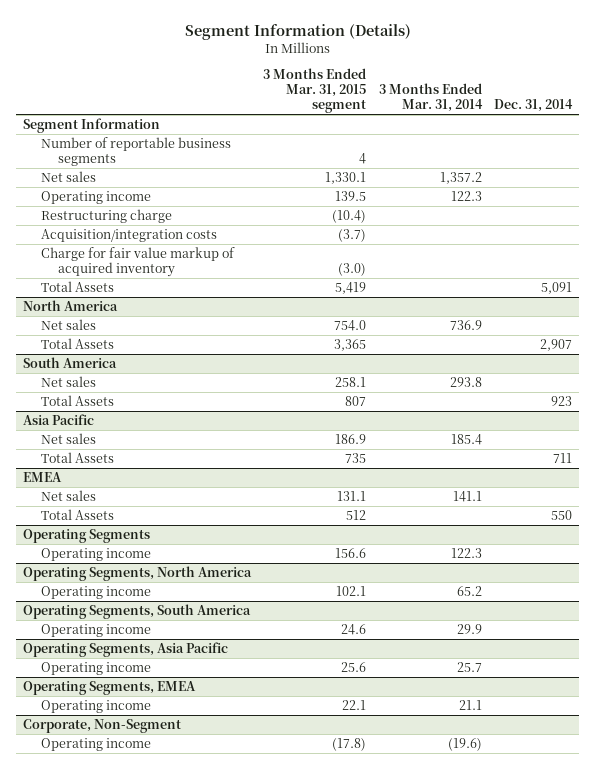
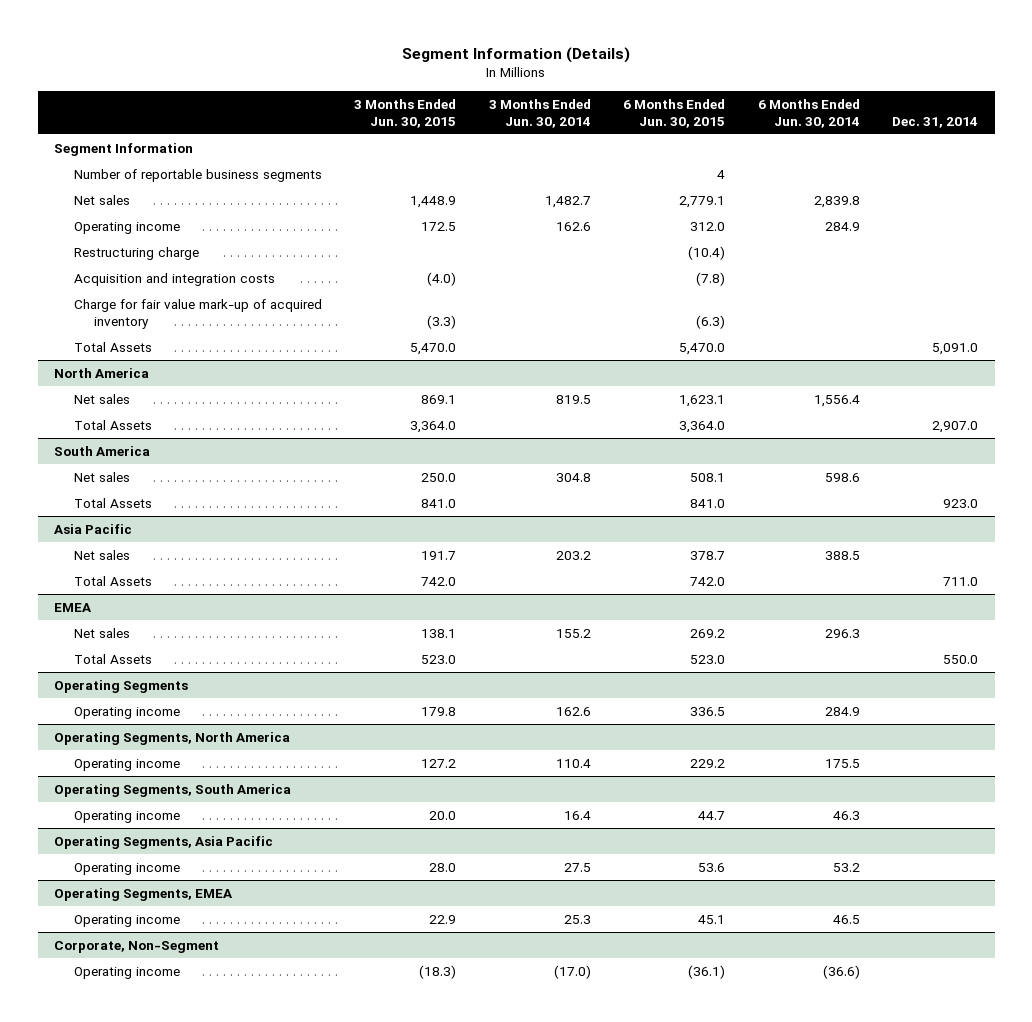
- | 3 Months Ended Mar. 31, 2015 segment | 3 Months Ended Mar. 31, 2014 | Dec. 31, 2014
+ | 3 Months Ended Jun. 30, 2015 | 3 Months Ended Jun. 30, 2014 | 6 Months Ended Jun. 30, 2015 | 6 Months Ended Jun. 30, 2014 | Dec. 31, 2014
- Acquisition/integration costs | (3.7) | |
- Charge for fair value markup of acquired inventory | (3.0) | |
- Total Assets | 5,419 | | 5,091
+ Acquisition and integration costs | (4.0) | | (7.8) | |
+ Charge for fair value mark-up of acquired inventory | (3.3) | | (6.3) | |
+ Total Assets | 5,470.0 | | 5,470.0 | | 5,091.0
@ North America
- Total Assets | 3,365 | | 2,907
+ Total Assets | 3,364.0 | | 3,364.0 | | 2,907.0
@ South America
- Total Assets | 807 | | 923
+ Total Assets | 841.0 | | 841.0 | | 923.0
@ Asia Pacific
- Total Assets | 735 | | 711
+ Total Assets | 742.0 | | 742.0 | | 711.0
@ EMEA
- Total Assets | 512 | | 550
+ Total Assets | 523.0 | | 523.0 | | 550.0

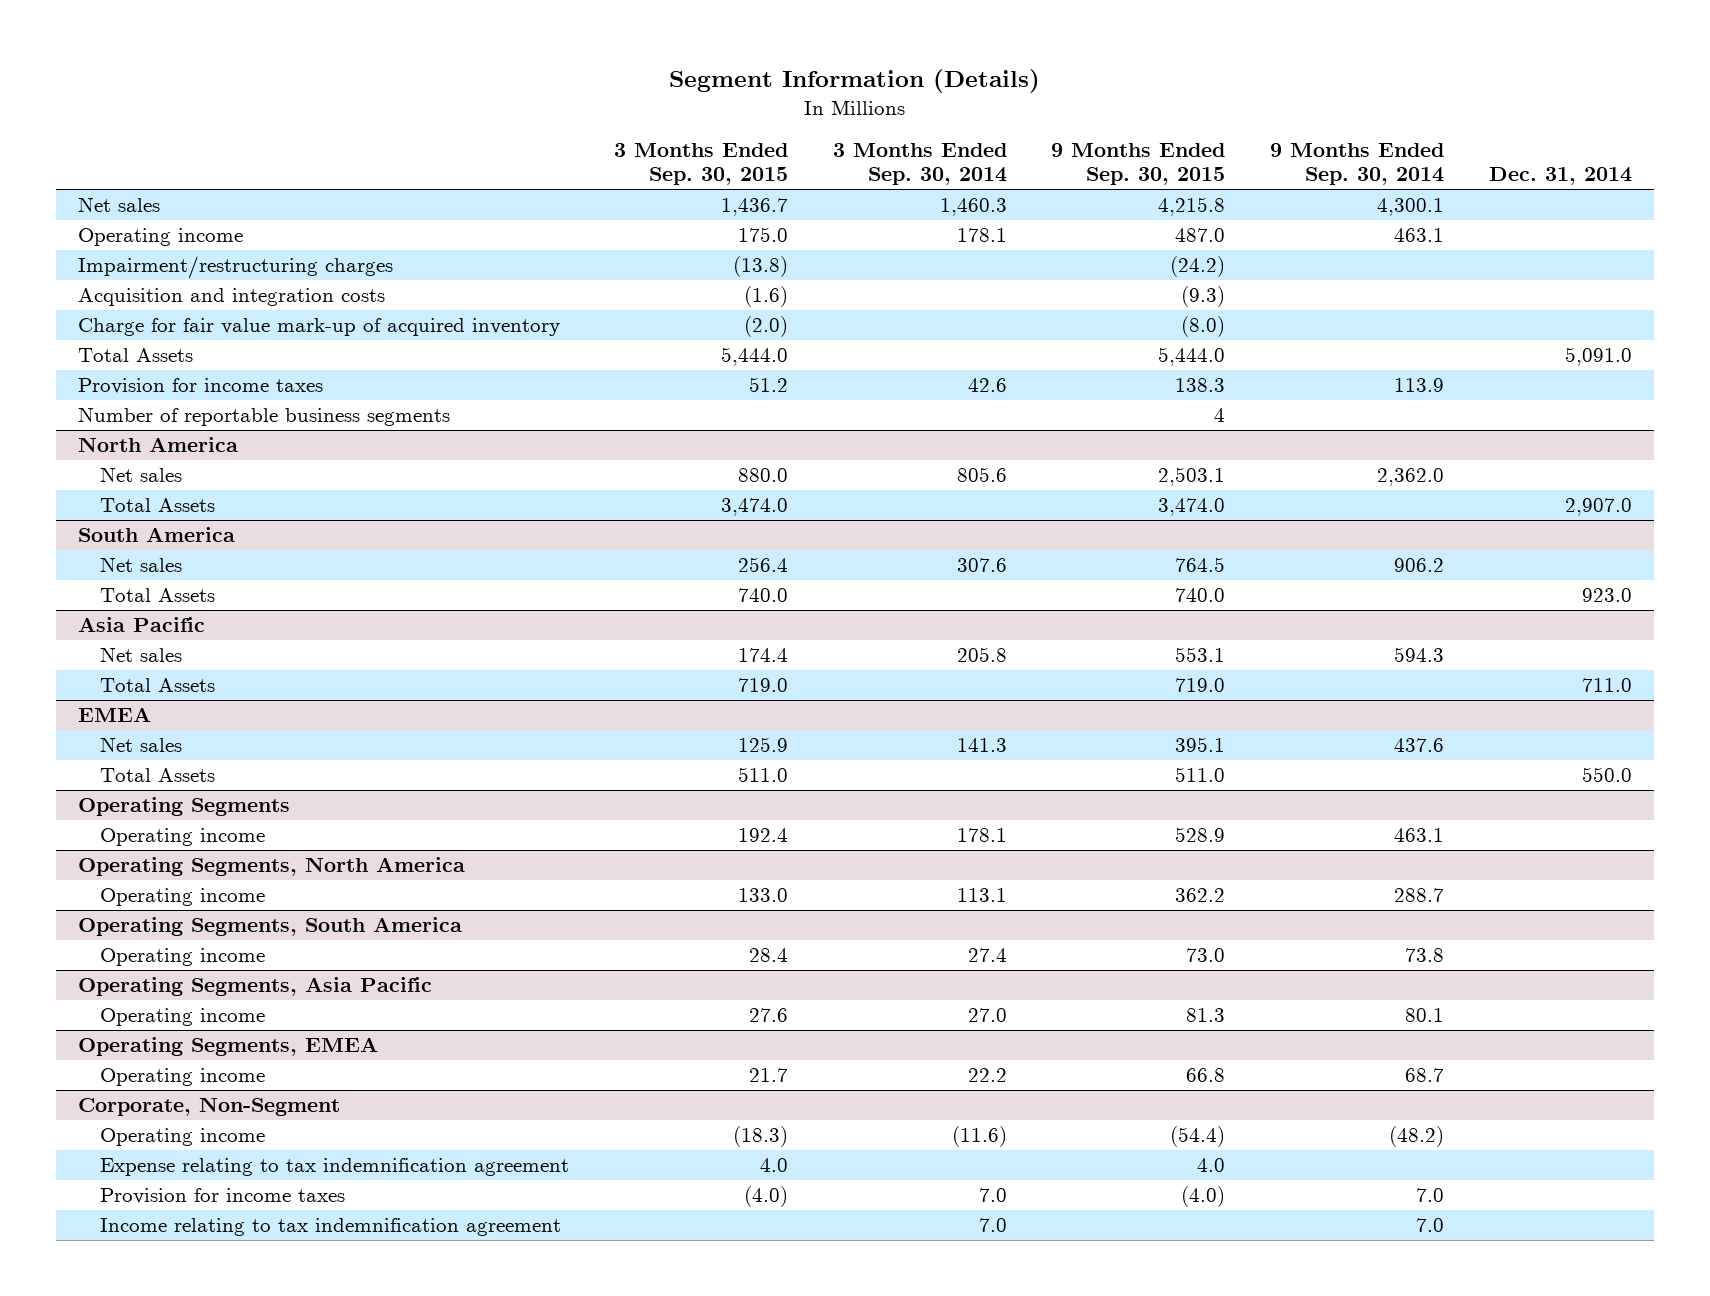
- | 3 Months Ended Jun. 30, 2015 | 3 Months Ended Jun. 30, 2014 | 6 Months Ended Jun. 30, 2015 | 6 Months Ended Jun. 30, 2014 | Dec. 31, 2014
+ | 3 Months Ended Sep. 30, 2015 | 3 Months Ended Sep. 30, 2014 | 9 Months Ended Sep. 30, 2015 | 9 Months Ended Sep. 30, 2014 | Dec. 31, 2014
- Segment Information
- Restructuring charge | | | (10.4) | |
+ Impairment/restructuring charges | (13.8) | | (24.2) | |
+ Provision for income taxes | 51.2 | 42.6 | 138.3 | 113.9 |
moved down: Number of reportable business segments | | | 4 | |
@ Corporate, Non-Segment
+ Expense relating to tax indemnification agreement | 4.0 | | 4.0 | |
+ Provision for income taxes | (4.0) | 7.0 | (4.0) | 7.0 |
+ Income relating to tax indemnification agreement | | 7.0 | | 7.0 |

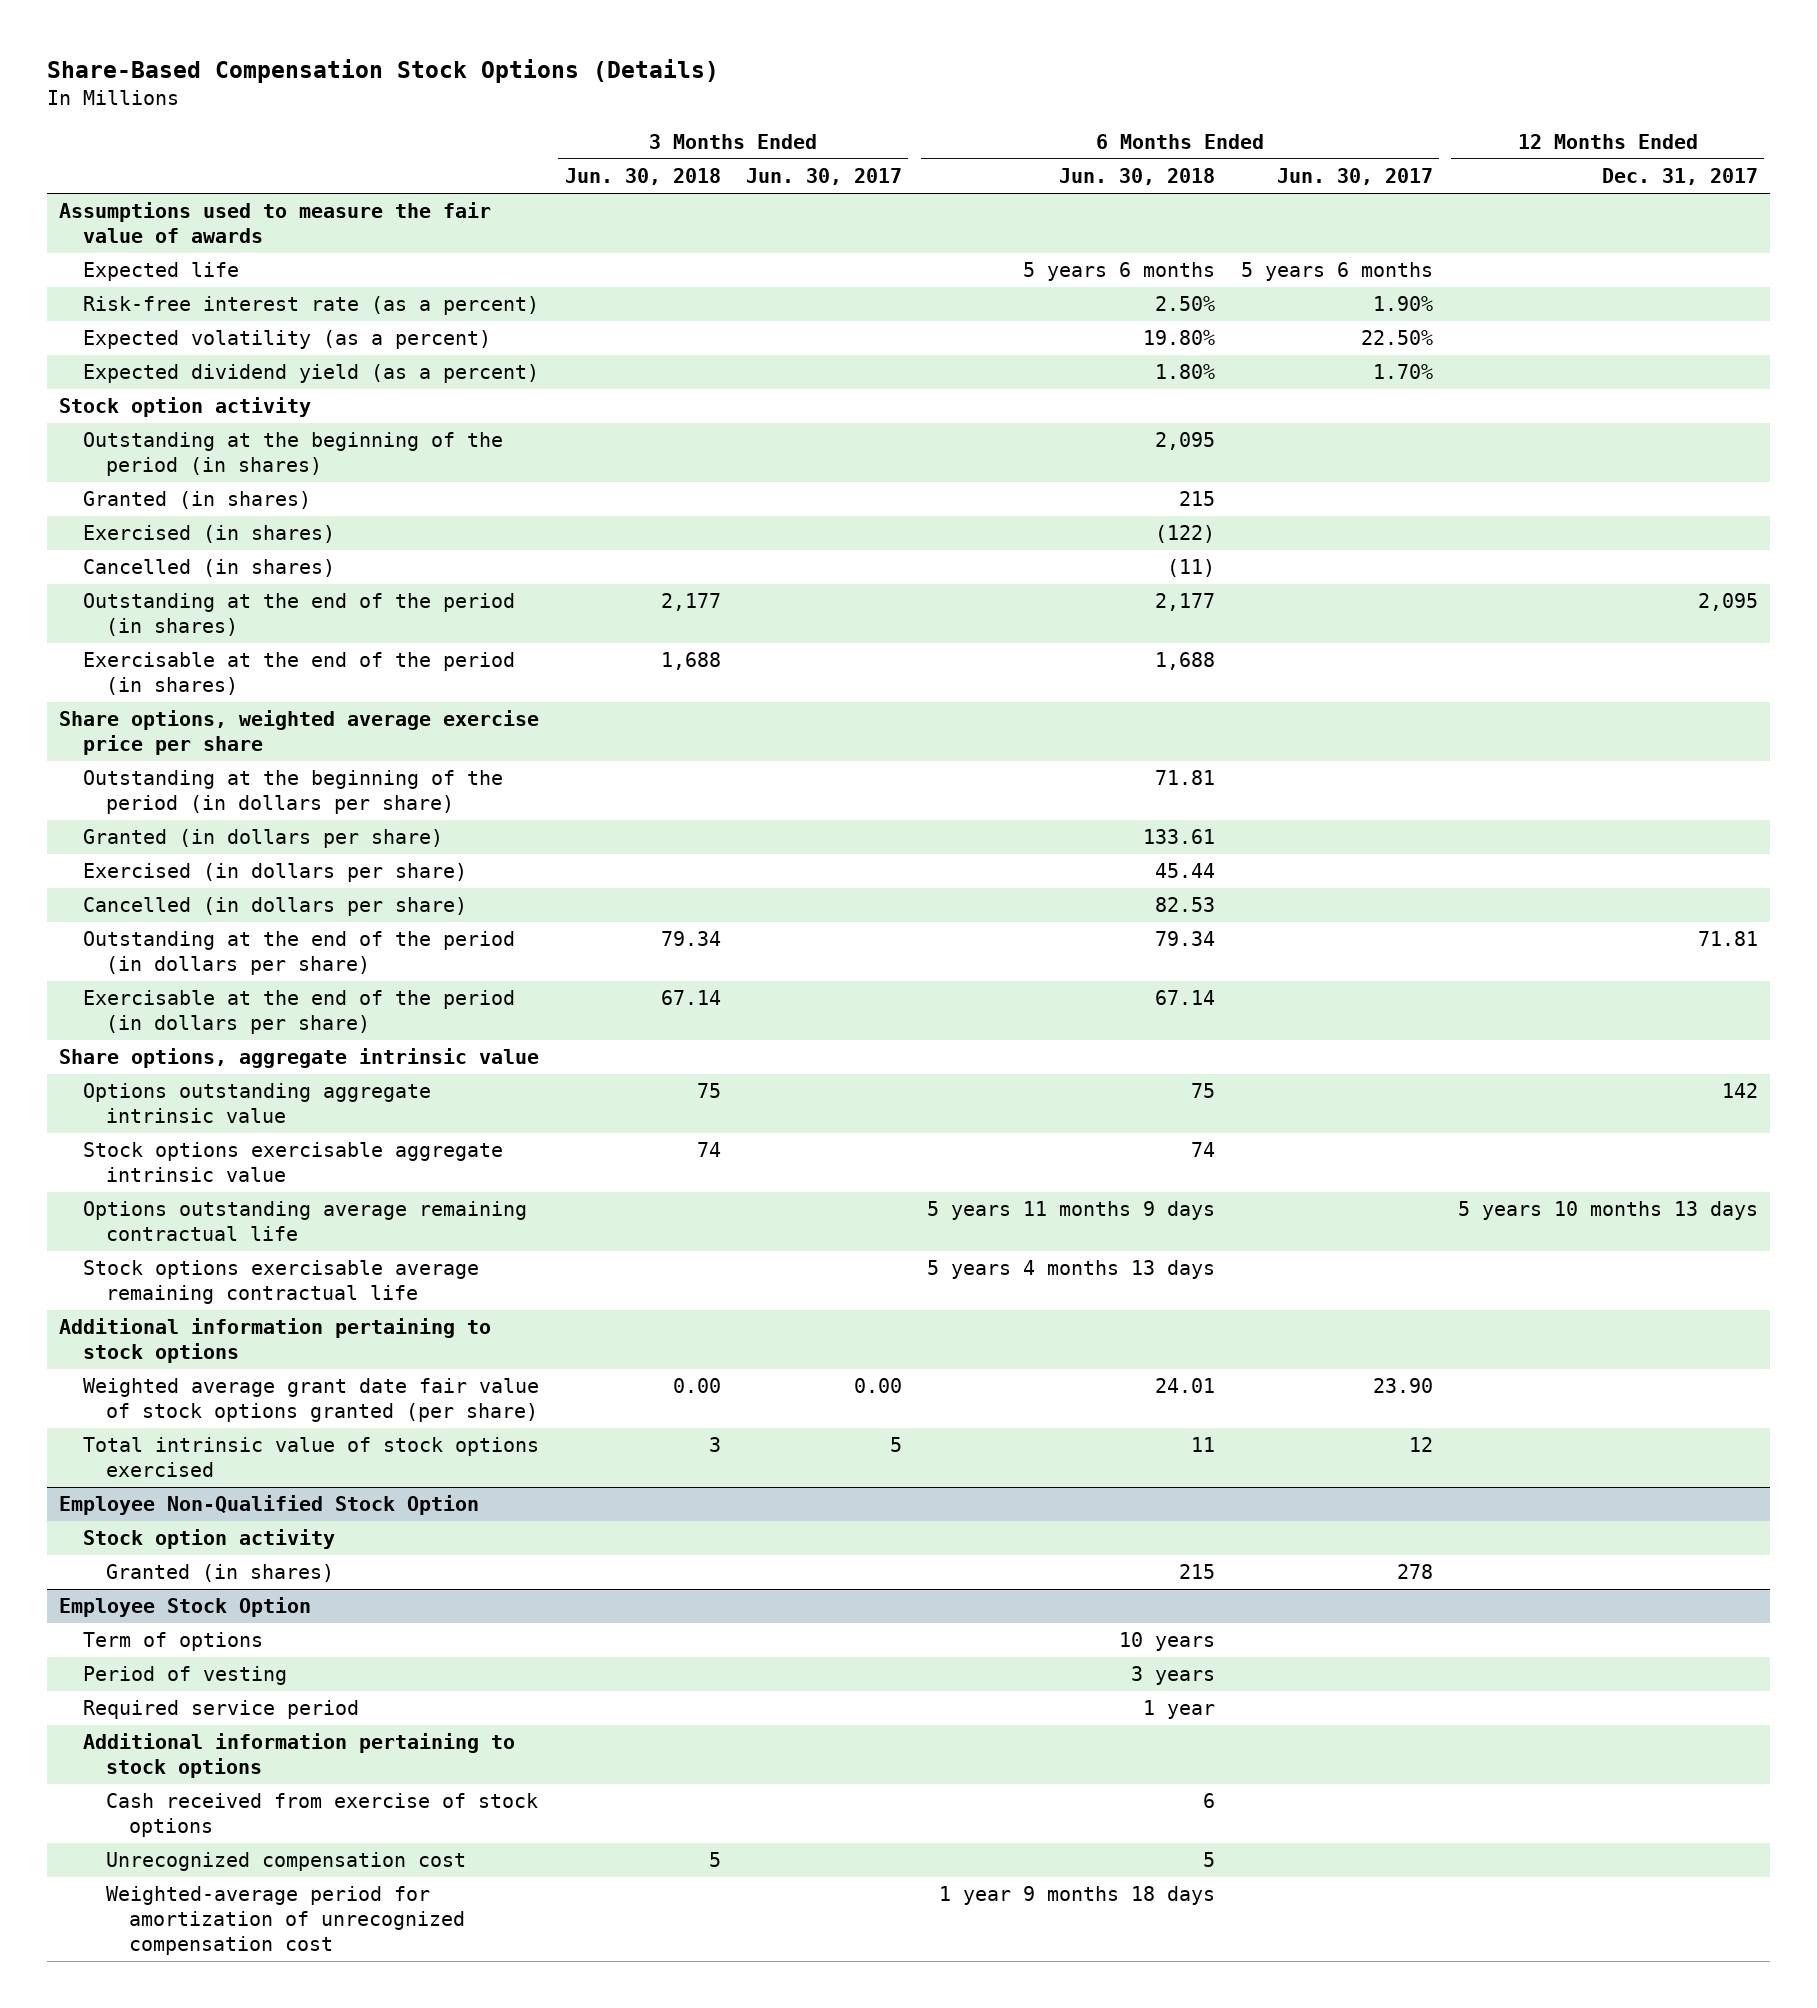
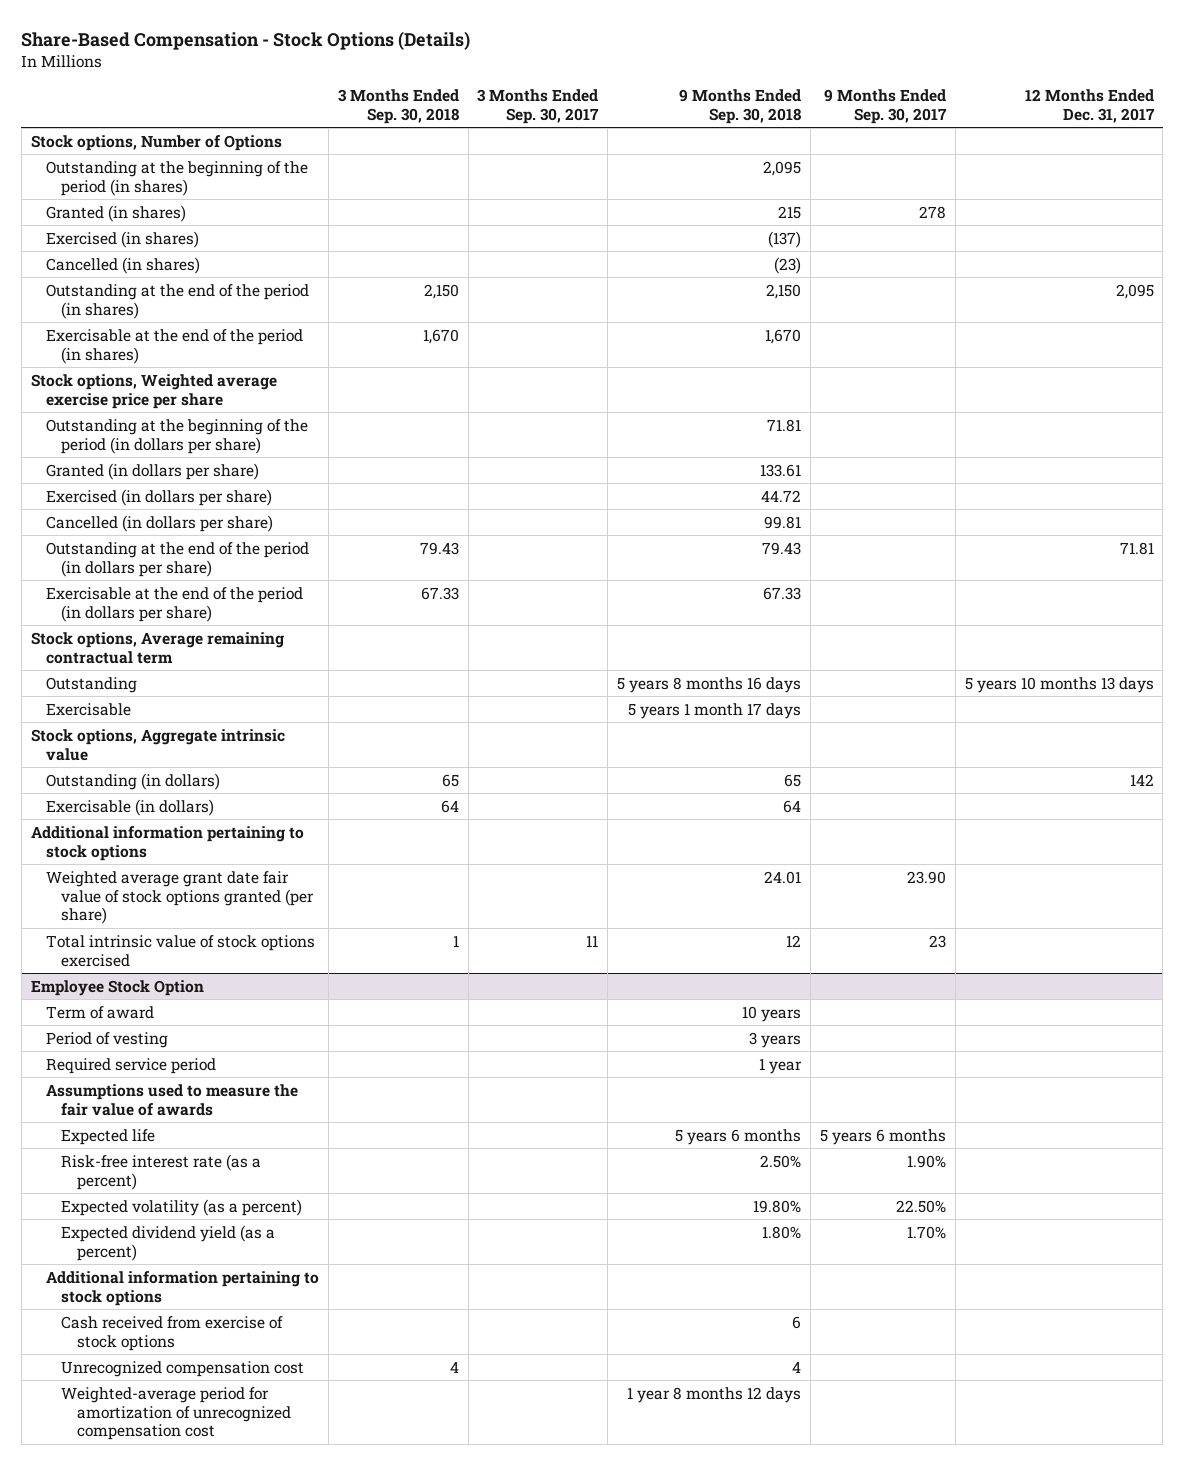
- Share-Based Compensation Stock Options (Details)
+ Share-Based Compensation - Stock Options (Details)
- | 3 Months Ended Jun. 30, 2018 | 3 Months Ended Jun. 30, 2017 | 6 Months Ended Jun. 30, 2018 | 6 Months Ended Jun. 30, 2017 | 12 Months Ended Dec. 31, 2017
+ | 3 Months Ended Sep. 30, 2018 | 3 Months Ended Sep. 30, 2017 | 9 Months Ended Sep. 30, 2018 | 9 Months Ended Sep. 30, 2017 | 12 Months Ended Dec. 31, 2017
- Assumptions used to measure the fair value of awards
- Expected life | | | 5 years 6 months | 5 years 6 months |
- Risk-free interest rate (as a percent) | | | 2.50% | 1.90% |
- Expected volatility (as a percent) | | | 19.80% | 22.50% |
- Expected dividend yield (as a percent) | | | 1.80% | 1.70% |
- Stock option activity
+ Stock options, Number of Options
- Share options, weighted average exercise price per share
+ Stock options, Weighted average exercise price per share
- Share options, aggregate intrinsic value
- Options outstanding aggregate intrinsic value | 75 | | 75 | | 142
- Stock options exercisable aggregate intrinsic value | 74 | | 74 | |
- Options outstanding average remaining contractual life | | | 5 years 11 months 9 days | | 5 years 10 months 13 days
- Stock options exercisable average remaining contractual life | | | 5 years 4 months 13 days | |
+ Stock options, Average remaining contractual term
+ Outstanding | | | 5 years 8 months 16 days | | 5 years 10 months 13 days
+ Exercisable | | | 5 years 1 month 17 days | |
+ Stock options, Aggregate intrinsic value
+ Outstanding (in dollars) | 65 | | 65 | | 142
+ Exercisable (in dollars) | 64 | | 64 | |
- Employee Non-Qualified Stock Option
- Stock option activity
- Granted (in shares) | | | 215 | 278 |
@ Employee Stock Option
- Term of options | | | 10 years | |
+ Term of award | | | 10 years | |
+ Assumptions used to measure the fair value of awards
+ Expected life | | | 5 years 6 months | 5 years 6 months |
+ Risk-free interest rate (as a percent) | | | 2.50% | 1.90% |
+ Expected volatility (as a percent) | | | 19.80% | 22.50% |
+ Expected dividend yield (as a percent) | | | 1.80% | 1.70% |

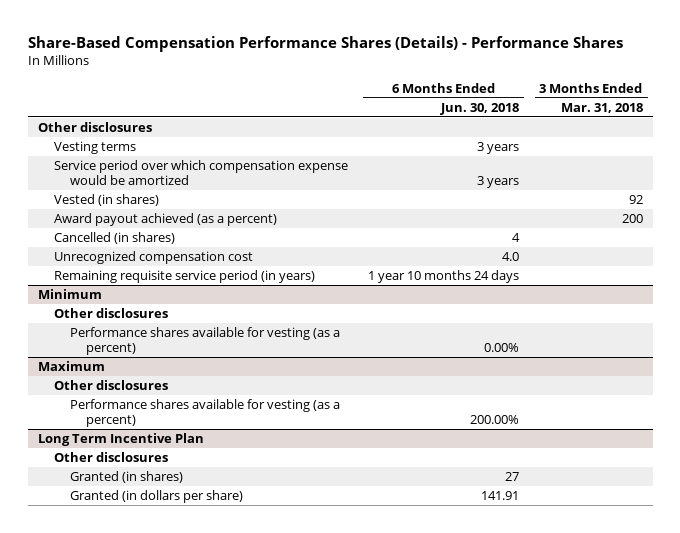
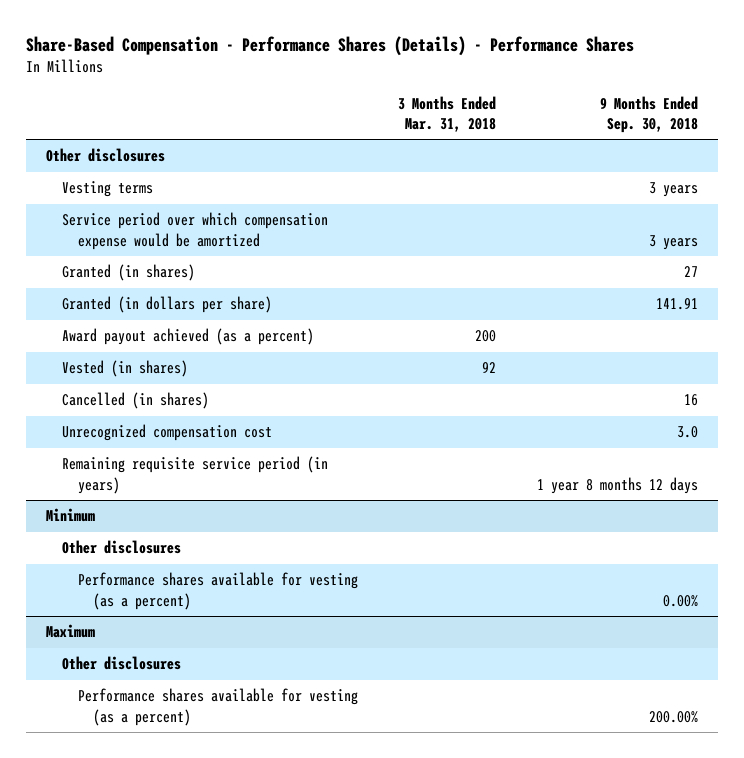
- Share-Based Compensation Performance Shares (Details) - Performance Shares
+ Share-Based Compensation - Performance Shares (Details) - Performance Shares
- | 6 Months Ended Jun. 30, 2018 | 3 Months Ended Mar. 31, 2018
+ | 3 Months Ended Mar. 31, 2018 | 9 Months Ended Sep. 30, 2018
+ Granted (in shares) | | 27
+ Granted (in dollars per share) | | 141.91
moved down: Vested (in shares) | 92 |
- Long Term Incentive Plan
- Other disclosures
- Granted (in shares) | 27 |
- Granted (in dollars per share) | 141.91 |

